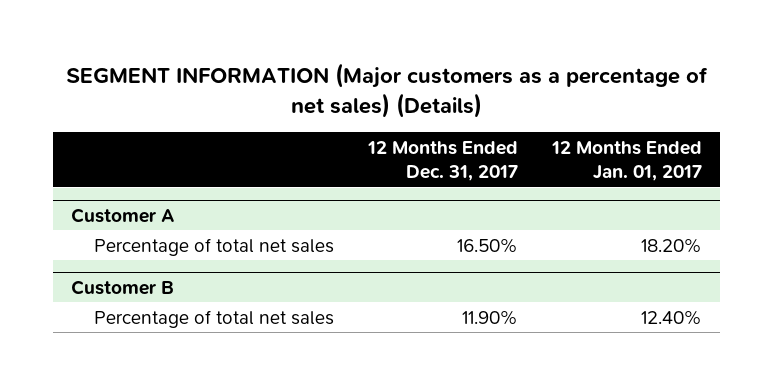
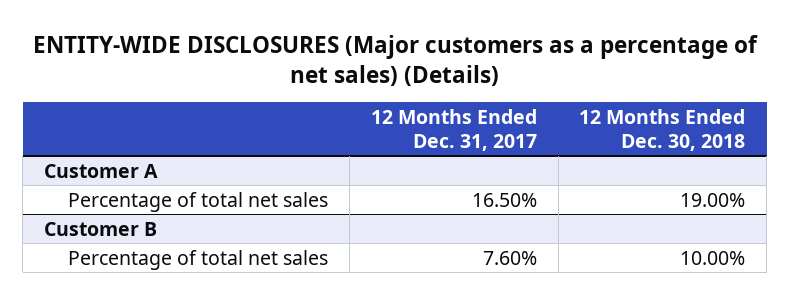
- SEGMENT INFORMATION (Major customers as a percentage of net sales) (Details)
+ ENTITY-WIDE DISCLOSURES (Major customers as a percentage of net sales) (Details)
- | 12 Months Ended Dec. 31, 2017 | 12 Months Ended Jan. 01, 2017
+ | 12 Months Ended Dec. 31, 2017 | 12 Months Ended Dec. 30, 2018
@ Customer B
- Percentage of total net sales | 11.90% | 12.40%
+ Percentage of total net sales | 7.60% | 10.00%

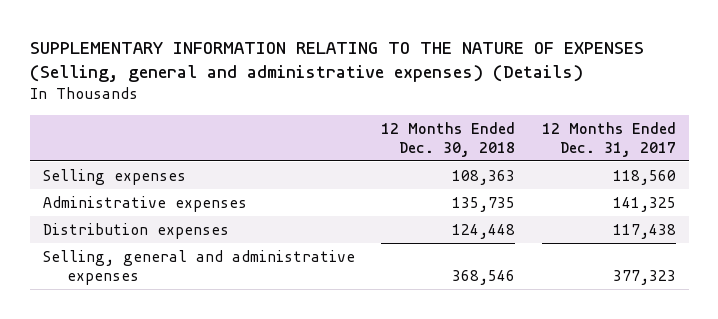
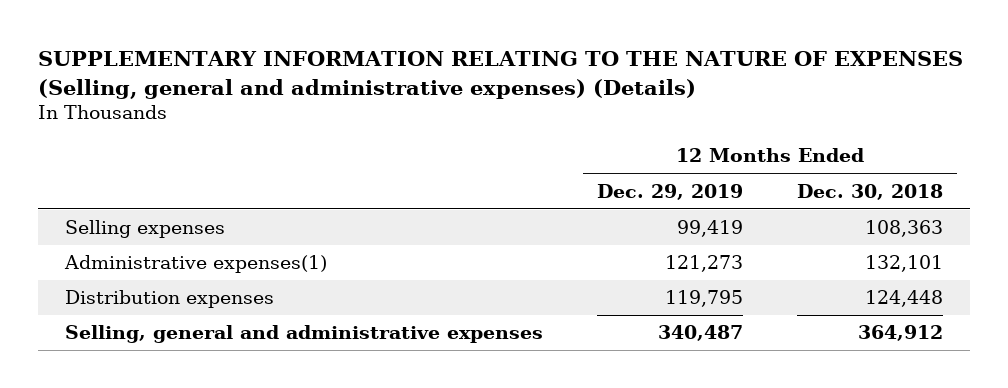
- | 12 Months Ended Dec. 30, 2018 | 12 Months Ended Dec. 31, 2017
+ | 12 Months Ended Dec. 29, 2019 | 12 Months Ended Dec. 30, 2018
- Administrative expenses | 135,735 | 141,325
+ Administrative expenses(1) | 121,273 | 132,101
- Selling, general and administrative expenses | 368,546 | 377,323
+ Selling, general and administrative expenses | 340,487 | 364,912

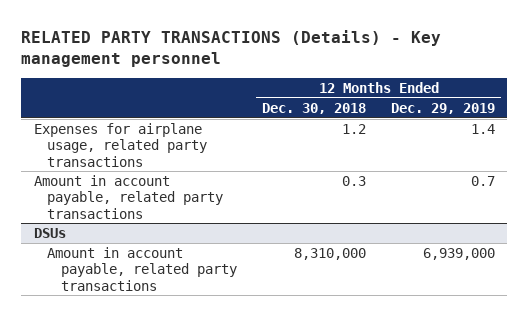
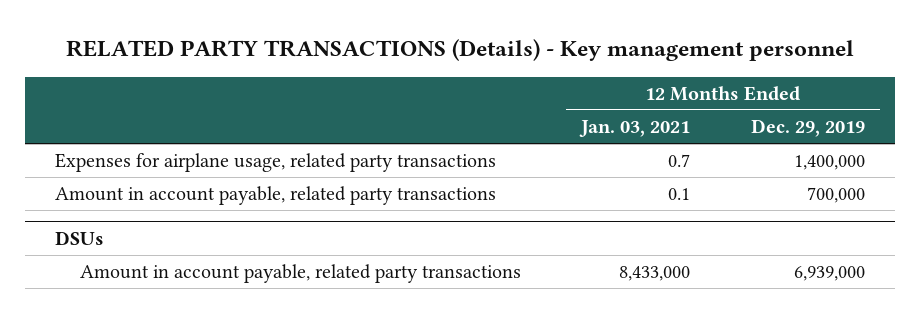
- | 12 Months Ended Dec. 30, 2018 | 12 Months Ended Dec. 29, 2019
+ | 12 Months Ended Jan. 03, 2021 | 12 Months Ended Dec. 29, 2019
- Expenses for airplane usage, related party transactions | 1.2 | 1.4
- Amount in account payable, related party transactions | 0.3 | 0.7
+ Expenses for airplane usage, related party transactions | 0.7 | 1,400,000
+ Amount in account payable, related party transactions | 0.1 | 700,000

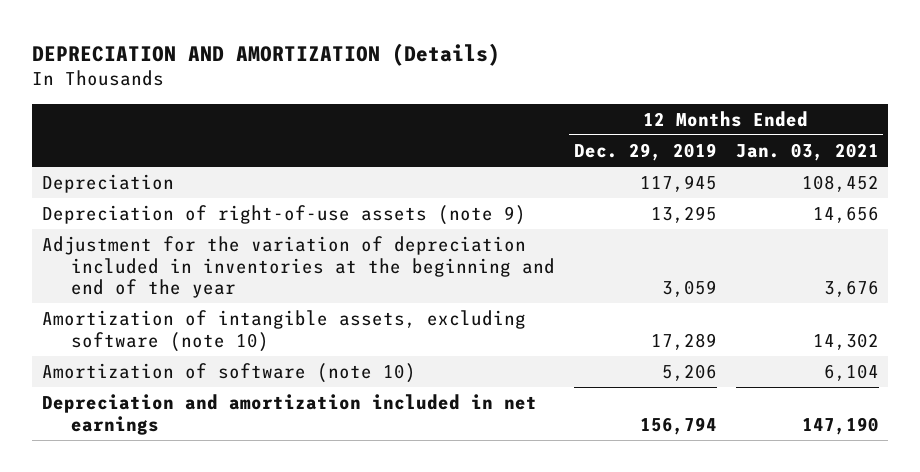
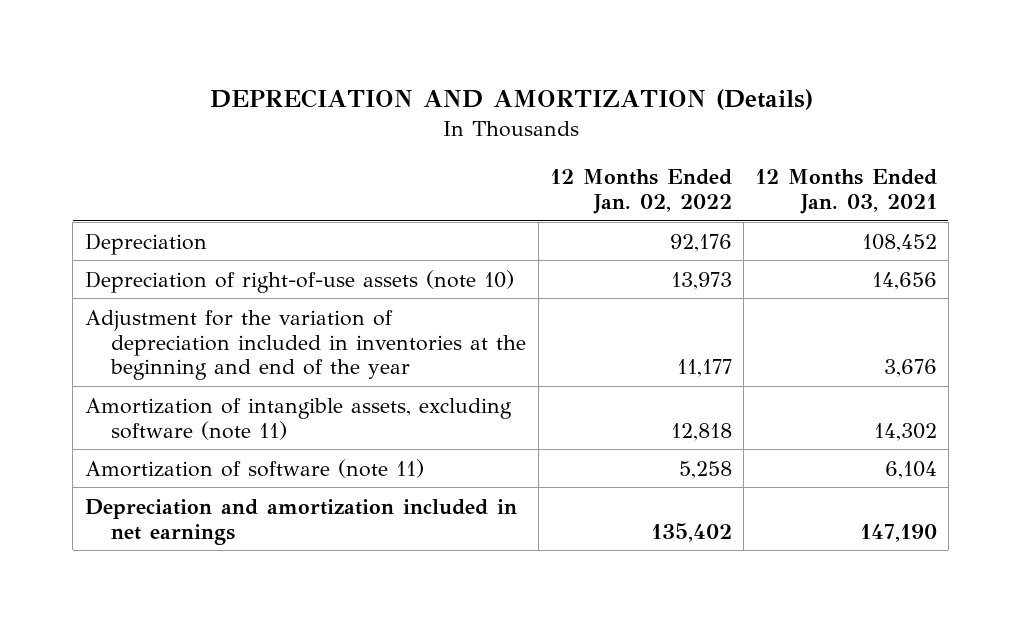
- | 12 Months Ended Dec. 29, 2019 | 12 Months Ended Jan. 03, 2021
+ | 12 Months Ended Jan. 02, 2022 | 12 Months Ended Jan. 03, 2021
- Depreciation of right-of-use assets (note 9) | 13,295 | 14,656
+ Depreciation of right-of-use assets (note 10) | 13,973 | 14,656
- Amortization of intangible assets, excluding software (note 10) | 17,289 | 14,302
- Amortization of software (note 10) | 5,206 | 6,104
+ Amortization of intangible assets, excluding software (note 11) | 12,818 | 14,302
+ Amortization of software (note 11) | 5,258 | 6,104

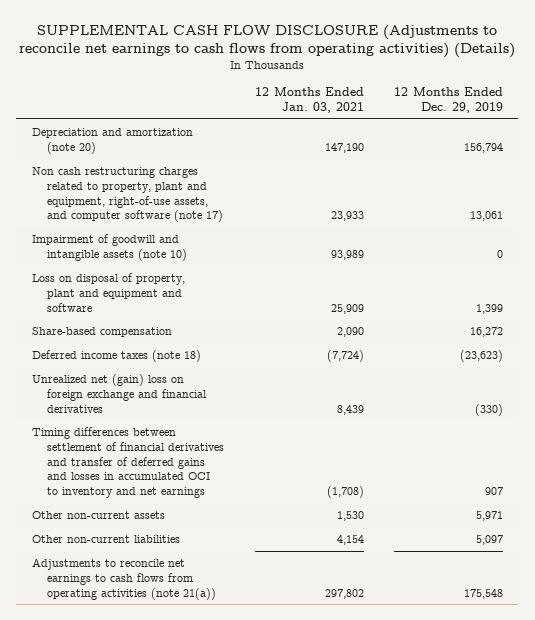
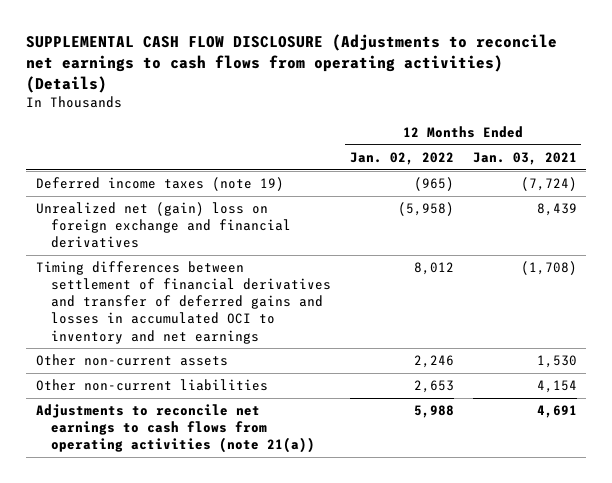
- | 12 Months Ended Jan. 03, 2021 | 12 Months Ended Dec. 29, 2019
+ | 12 Months Ended Jan. 02, 2022 | 12 Months Ended Jan. 03, 2021
- Depreciation and amortization (note 20) | 147,190 | 156,794
- Non cash restructuring charges related to property, plant and equipment, right-of-use assets, and computer software (note 17) | 23,933 | 13,061
- Impairment of goodwill and intangible assets (note 10) | 93,989 | 0
- Loss on disposal of property, plant and equipment and software | 25,909 | 1,399
- Share-based compensation | 2,090 | 16,272
- Deferred income taxes (note 18) | (7,724) | (23,623)
+ Deferred income taxes (note 19) | (965) | (7,724)
- Adjustments to reconcile net earnings to cash flows from operating activities (note 21(a)) | 297,802 | 175,548
+ Adjustments to reconcile net earnings to cash flows from operating activities (note 21(a)) | 5,988 | 4,691

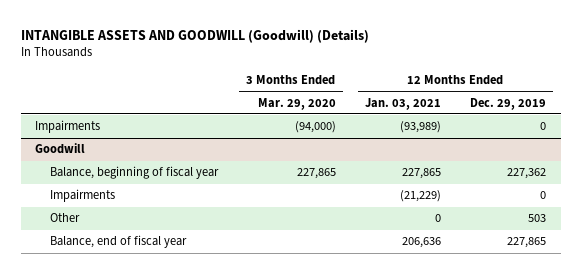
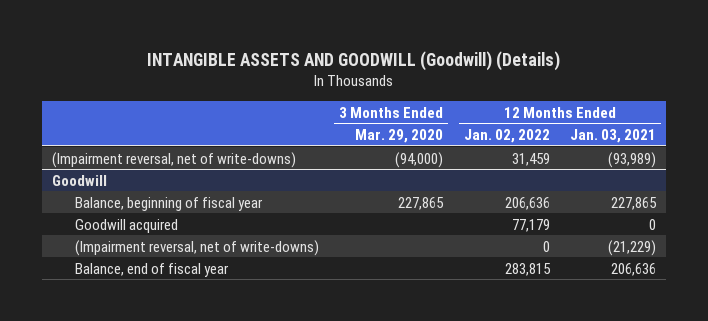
- | 3 Months Ended Mar. 29, 2020 | 12 Months Ended Jan. 03, 2021 | 12 Months Ended Dec. 29, 2019
+ | 3 Months Ended Mar. 29, 2020 | 12 Months Ended Jan. 02, 2022 | 12 Months Ended Jan. 03, 2021
- Impairments | (94,000) | (93,989) | 0
+ (Impairment reversal, net of write-downs) | (94,000) | 31,459 | (93,989)
@ Goodwill
- Impairments | | (21,229) | 0
- Other | | 0 | 503
+ Goodwill acquired | | 77,179 | 0
+ (Impairment reversal, net of write-downs) | | 0 | (21,229)

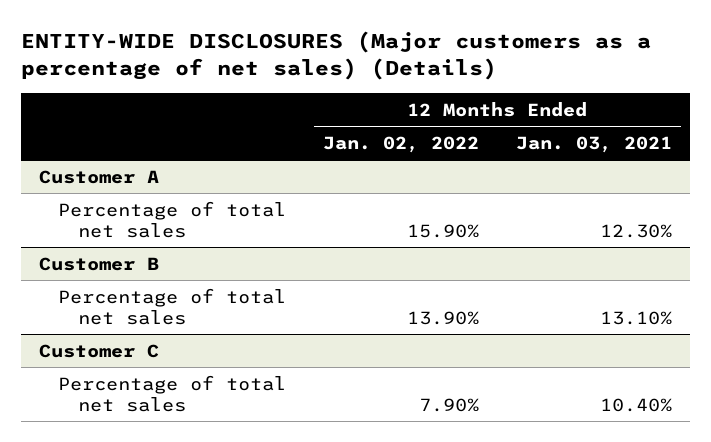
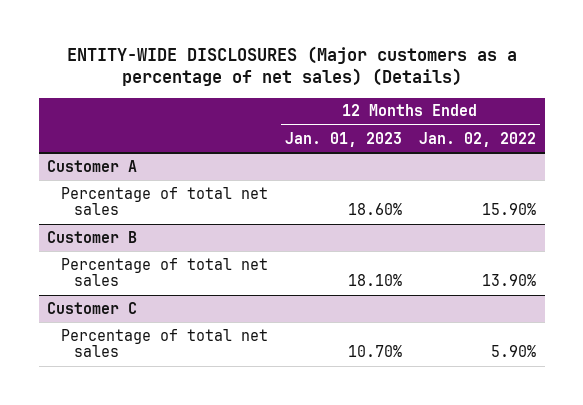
- | 12 Months Ended Jan. 02, 2022 | 12 Months Ended Jan. 03, 2021
+ | 12 Months Ended Jan. 01, 2023 | 12 Months Ended Jan. 02, 2022
@ Customer C
- Percentage of total net sales | 7.90% | 10.40%
+ Percentage of total net sales | 10.70% | 5.90%

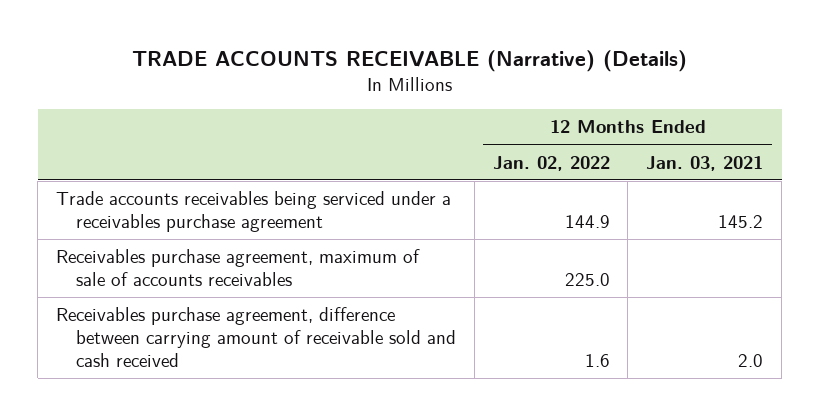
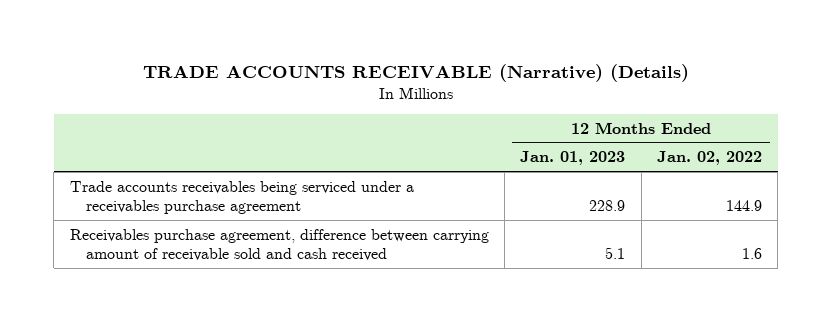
- | 12 Months Ended Jan. 02, 2022 | 12 Months Ended Jan. 03, 2021
+ | 12 Months Ended Jan. 01, 2023 | 12 Months Ended Jan. 02, 2022
- Receivables purchase agreement, maximum of sale of accounts receivables | 225.0 |

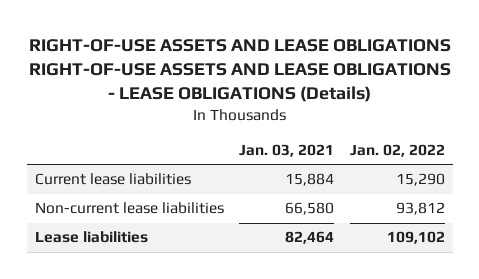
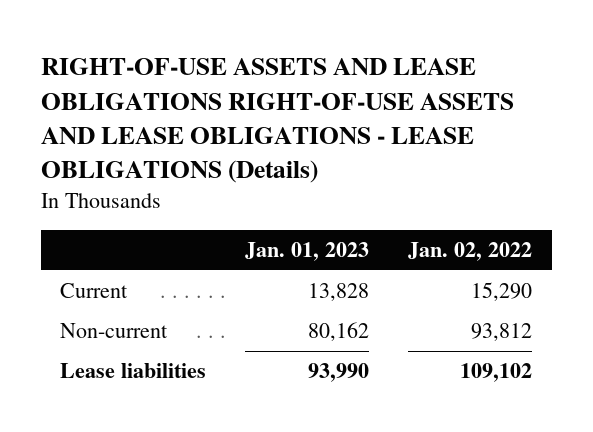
- | Jan. 03, 2021 | Jan. 02, 2022
+ | Jan. 01, 2023 | Jan. 02, 2022
- Current lease liabilities | 15,884 | 15,290
- Non-current lease liabilities | 66,580 | 93,812
+ Current | 13,828 | 15,290
+ Non-current | 80,162 | 93,812

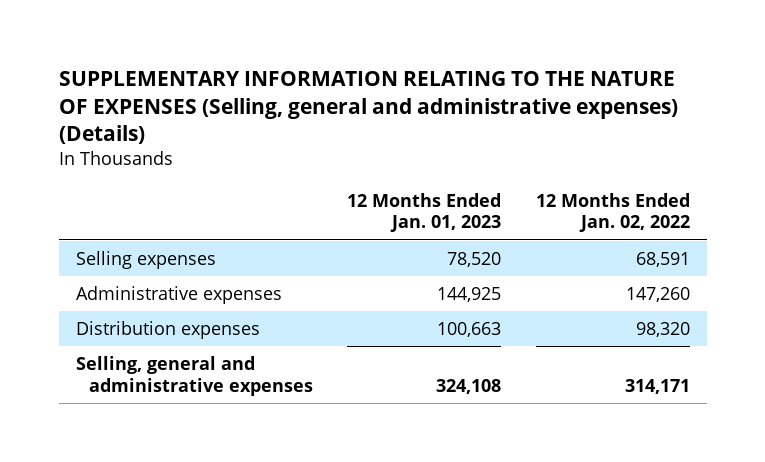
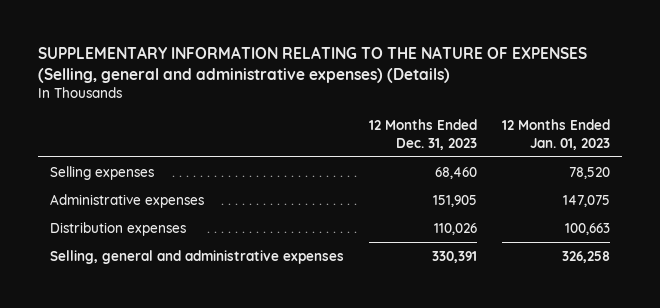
- | 12 Months Ended Jan. 01, 2023 | 12 Months Ended Jan. 02, 2022
+ | 12 Months Ended Dec. 31, 2023 | 12 Months Ended Jan. 01, 2023
- Administrative expenses | 144,925 | 147,260
+ Administrative expenses | 151,905 | 147,075
- Selling, general and administrative expenses | 324,108 | 314,171
+ Selling, general and administrative expenses | 330,391 | 326,258

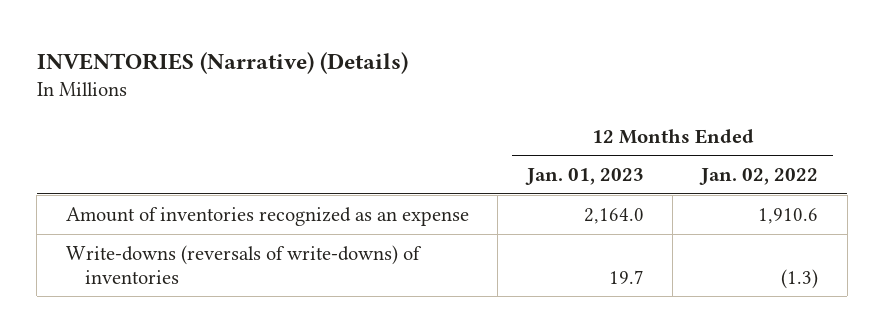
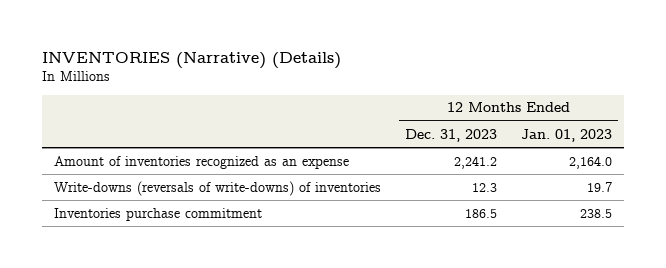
- | 12 Months Ended Jan. 01, 2023 | 12 Months Ended Jan. 02, 2022
+ | 12 Months Ended Dec. 31, 2023 | 12 Months Ended Jan. 01, 2023
+ Inventories purchase commitment | 186.5 | 238.5

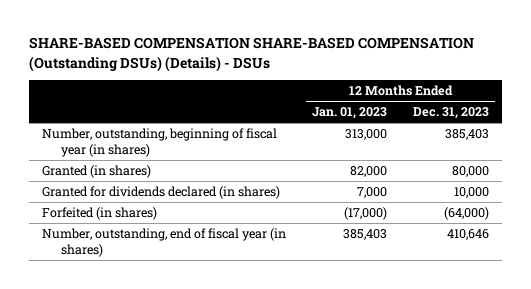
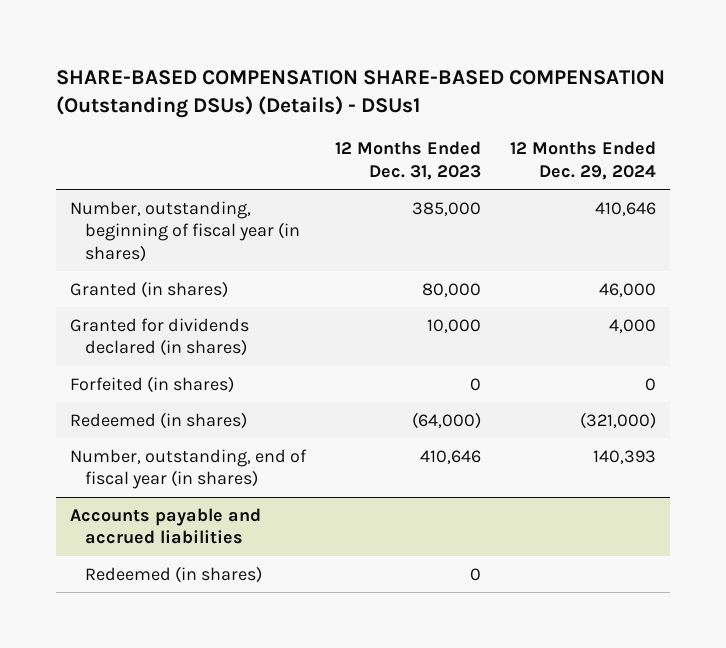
- SHARE-BASED COMPENSATION SHARE-BASED COMPENSATION (Outstanding DSUs) (Details) - DSUs
+ SHARE-BASED COMPENSATION SHARE-BASED COMPENSATION (Outstanding DSUs) (Details) - DSUs1
- | 12 Months Ended Jan. 01, 2023 | 12 Months Ended Dec. 31, 2023
+ | 12 Months Ended Dec. 31, 2023 | 12 Months Ended Dec. 29, 2024
- Number, outstanding, beginning of fiscal year (in shares) | 313,000 | 385,403
+ Number, outstanding, beginning of fiscal year (in shares) | 385,000 | 410,646
- Forfeited (in shares) | (17,000) | (64,000)
+ Forfeited (in shares) | 0 | 0
+ Redeemed (in shares) | (64,000) | (321,000)
+ Accounts payable and accrued liabilities
+ Redeemed (in shares) | 0 |

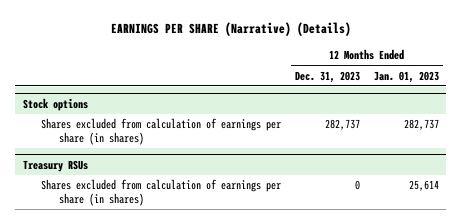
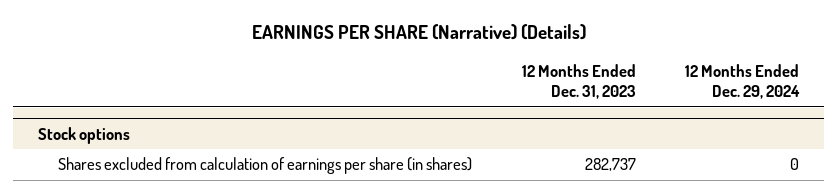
- | 12 Months Ended Dec. 31, 2023 | 12 Months Ended Jan. 01, 2023
+ | 12 Months Ended Dec. 31, 2023 | 12 Months Ended Dec. 29, 2024
- Treasury RSUs
- Shares excluded from calculation of earnings per share (in shares) | 0 | 25,614

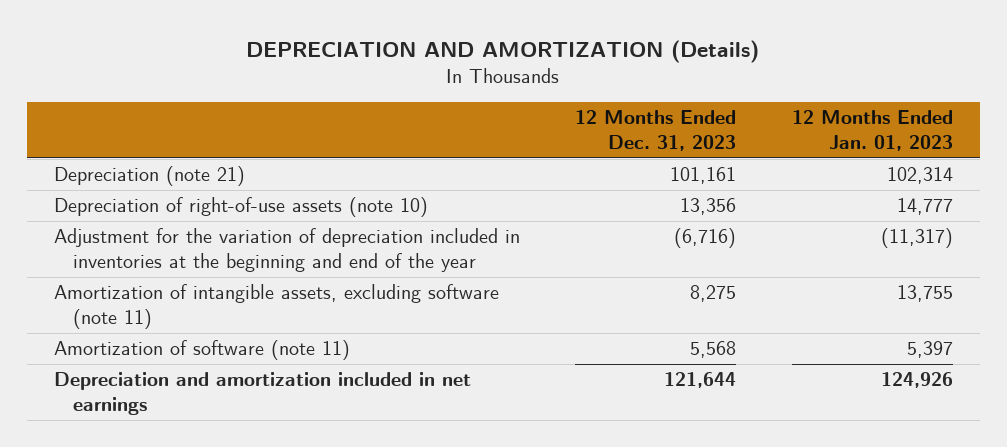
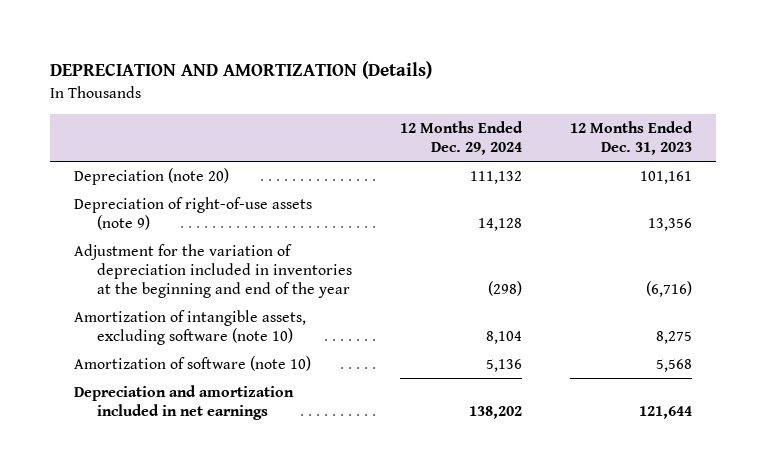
- | 12 Months Ended Dec. 31, 2023 | 12 Months Ended Jan. 01, 2023
+ | 12 Months Ended Dec. 29, 2024 | 12 Months Ended Dec. 31, 2023
- Depreciation (note 21) | 101,161 | 102,314
- Depreciation of right-of-use assets (note 10) | 13,356 | 14,777
+ Depreciation (note 20) | 111,132 | 101,161
+ Depreciation of right-of-use assets (note 9) | 14,128 | 13,356
- Amortization of intangible assets, excluding software (note 11) | 8,275 | 13,755
- Amortization of software (note 11) | 5,568 | 5,397
+ Amortization of intangible assets, excluding software (note 10) | 8,104 | 8,275
+ Amortization of software (note 10) | 5,136 | 5,568

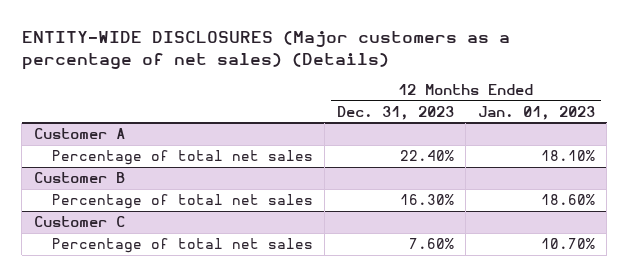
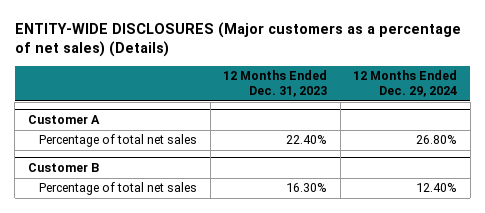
- | 12 Months Ended Dec. 31, 2023 | 12 Months Ended Jan. 01, 2023
+ | 12 Months Ended Dec. 31, 2023 | 12 Months Ended Dec. 29, 2024
- Customer C
- Percentage of total net sales | 7.60% | 10.70%

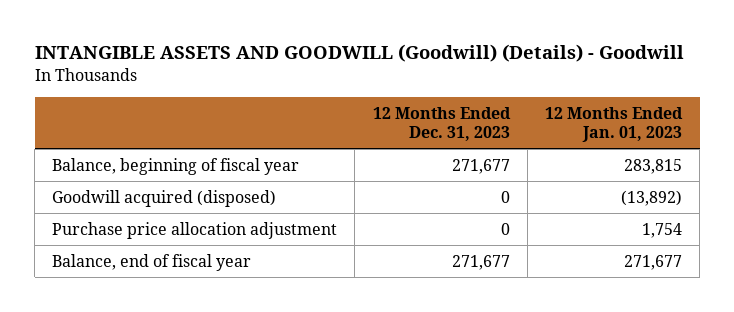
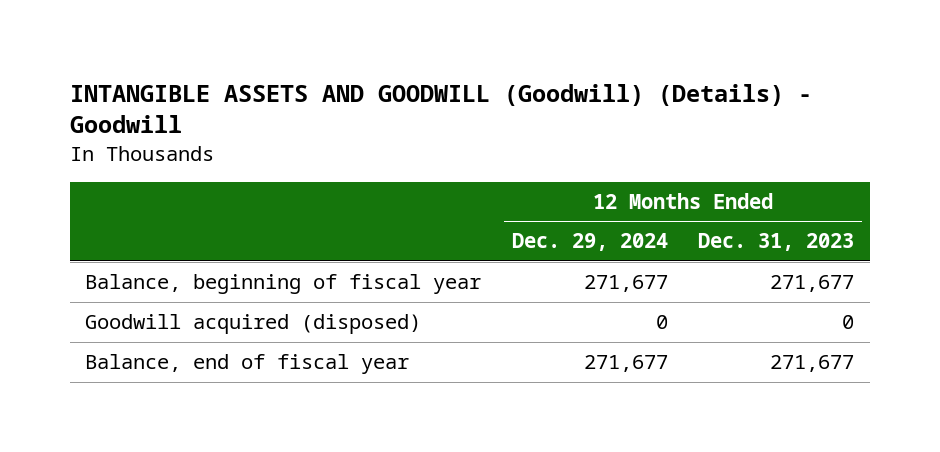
- | 12 Months Ended Dec. 31, 2023 | 12 Months Ended Jan. 01, 2023
+ | 12 Months Ended Dec. 29, 2024 | 12 Months Ended Dec. 31, 2023
- Purchase price allocation adjustment | 0 | 1,754

